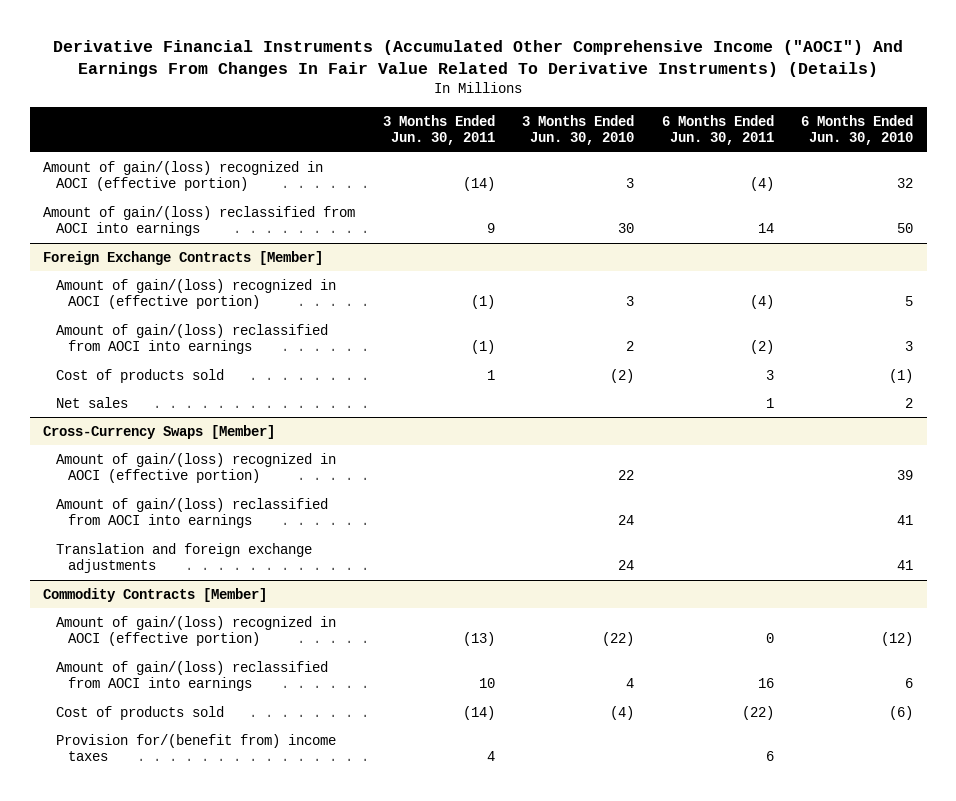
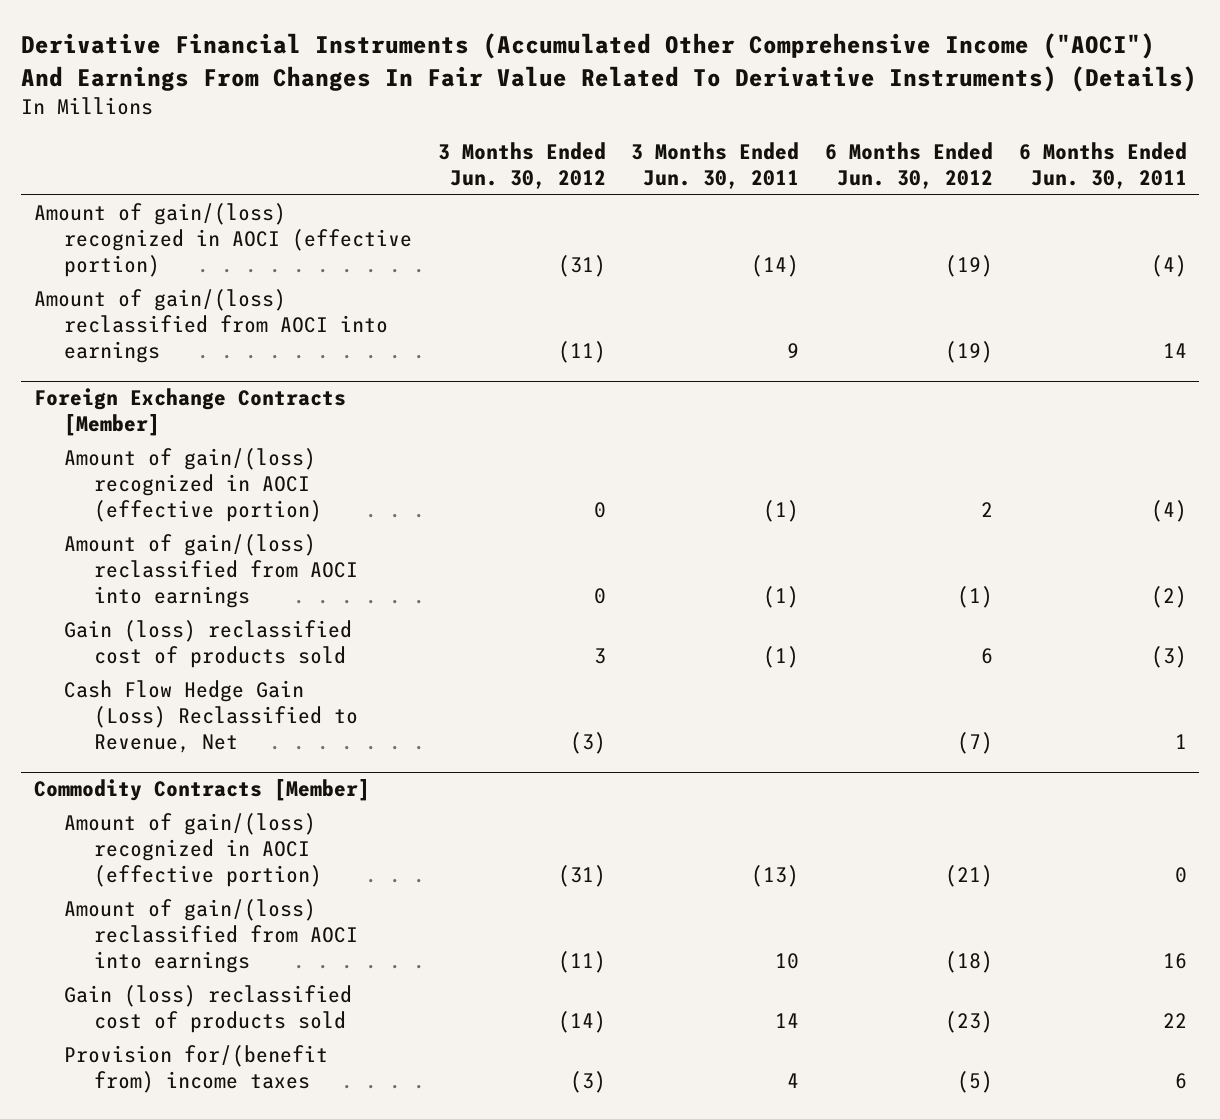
- | 3 Months Ended Jun. 30, 2011 | 3 Months Ended Jun. 30, 2010 | 6 Months Ended Jun. 30, 2011 | 6 Months Ended Jun. 30, 2010
+ | 3 Months Ended Jun. 30, 2012 | 3 Months Ended Jun. 30, 2011 | 6 Months Ended Jun. 30, 2012 | 6 Months Ended Jun. 30, 2011
@ Foreign Exchange Contracts [Member]
- Cost of products sold | 1 | (2) | 3 | (1)
- Net sales | | | 1 | 2
- Cross-Currency Swaps [Member]
- Amount of gain/(loss) recognized in AOCI (effective portion) | | 22 | | 39
- Amount of gain/(loss) reclassified from AOCI into earnings | | 24 | | 41
- Translation and foreign exchange adjustments | | 24 | | 41
@ Foreign Exchange Contracts [Member]
+ Gain (loss) reclassified cost of products sold | 3 | (1) | 6 | (3)
+ Cash Flow Hedge Gain (Loss) Reclassified to Revenue, Net | (3) | | (7) | 1
@ Commodity Contracts [Member]
- Cost of products sold | (14) | (4) | (22) | (6)
+ Gain (loss) reclassified cost of products sold | (14) | 14 | (23) | 22

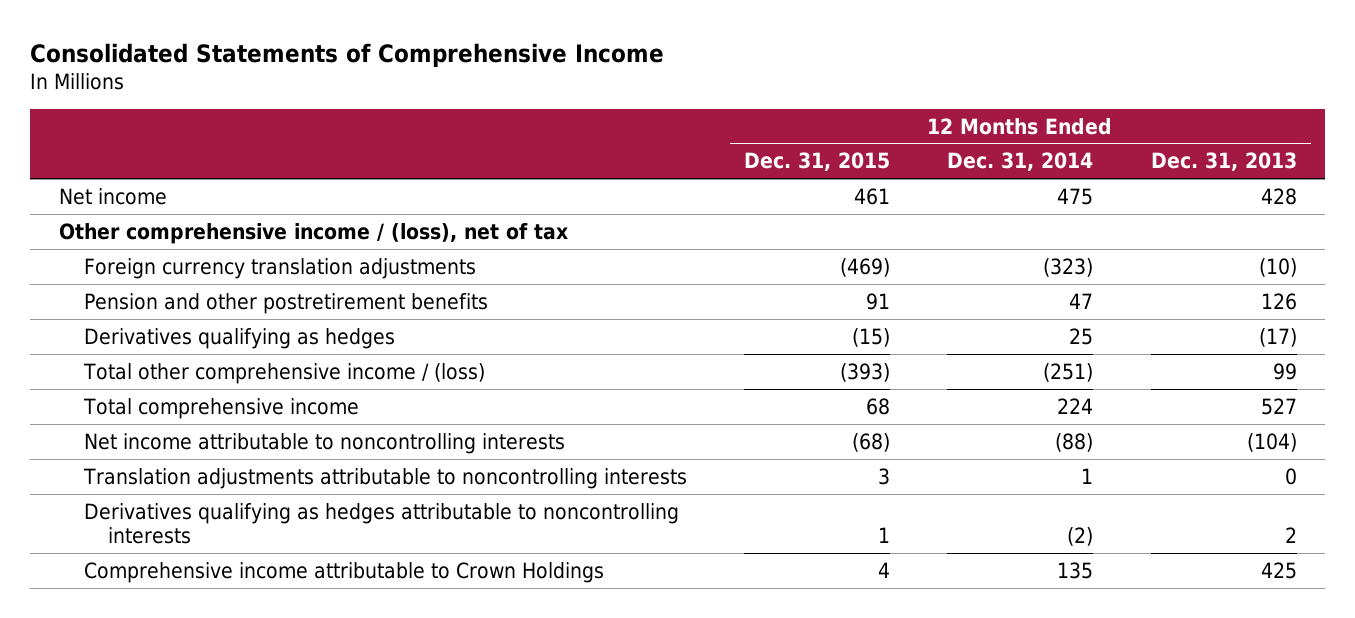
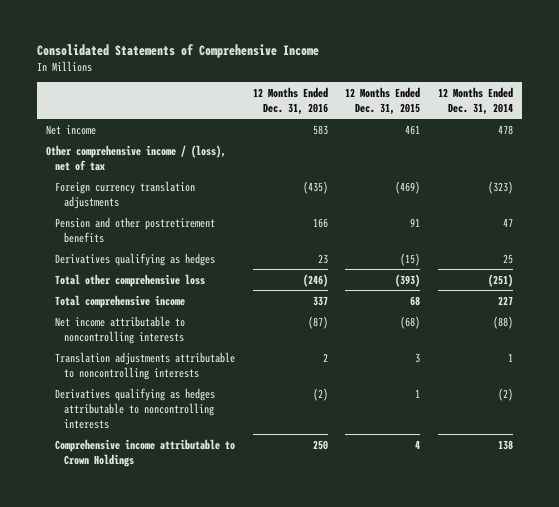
- | 12 Months Ended Dec. 31, 2015 | 12 Months Ended Dec. 31, 2014 | 12 Months Ended Dec. 31, 2013
+ | 12 Months Ended Dec. 31, 2016 | 12 Months Ended Dec. 31, 2015 | 12 Months Ended Dec. 31, 2014
- Net income | 461 | 475 | 428
+ Net income | 583 | 461 | 478
- Total other comprehensive income / (loss) | (393) | (251) | 99
- Total comprehensive income | 68 | 224 | 527
+ Total other comprehensive loss | (246) | (393) | (251)
+ Total comprehensive income | 337 | 68 | 227
- Comprehensive income attributable to Crown Holdings | 4 | 135 | 425
+ Comprehensive income attributable to Crown Holdings | 250 | 4 | 138

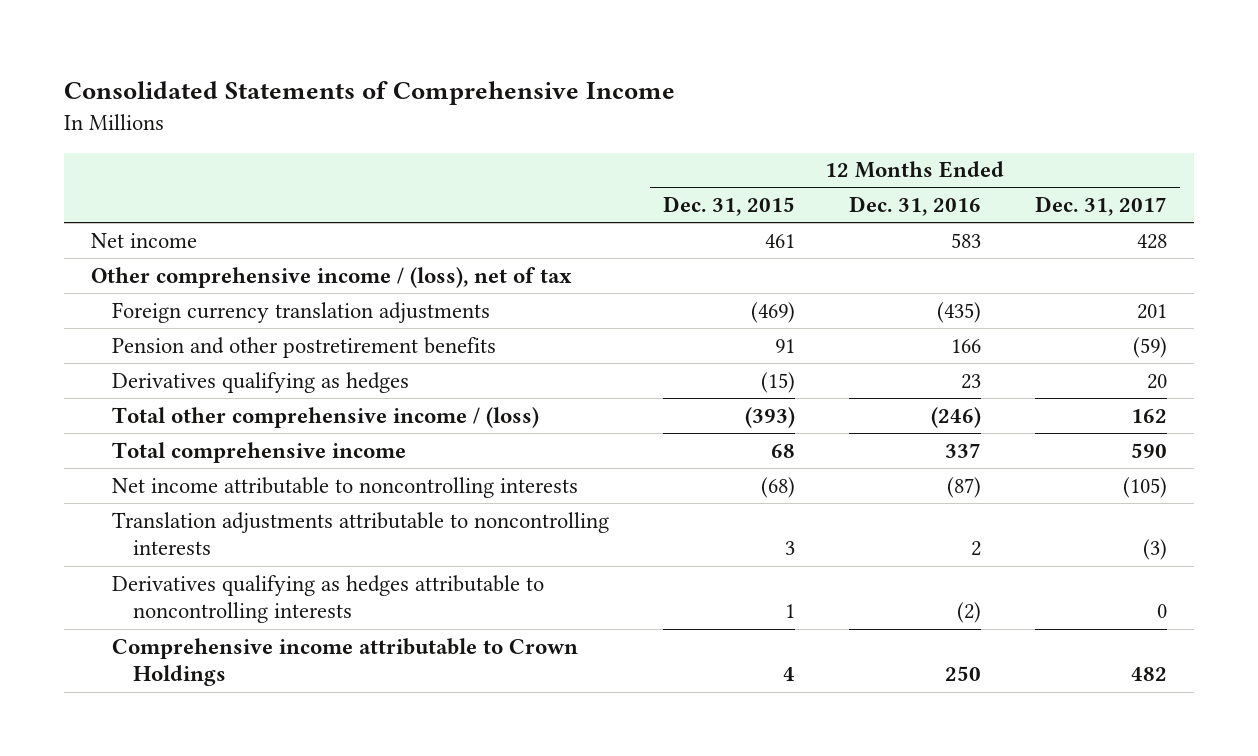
- | 12 Months Ended Dec. 31, 2016 | 12 Months Ended Dec. 31, 2015 | 12 Months Ended Dec. 31, 2014
+ | 12 Months Ended Dec. 31, 2015 | 12 Months Ended Dec. 31, 2016 | 12 Months Ended Dec. 31, 2017
- Total other comprehensive loss | (246) | (393) | (251)
+ Total other comprehensive income / (loss) | (393) | (246) | 162

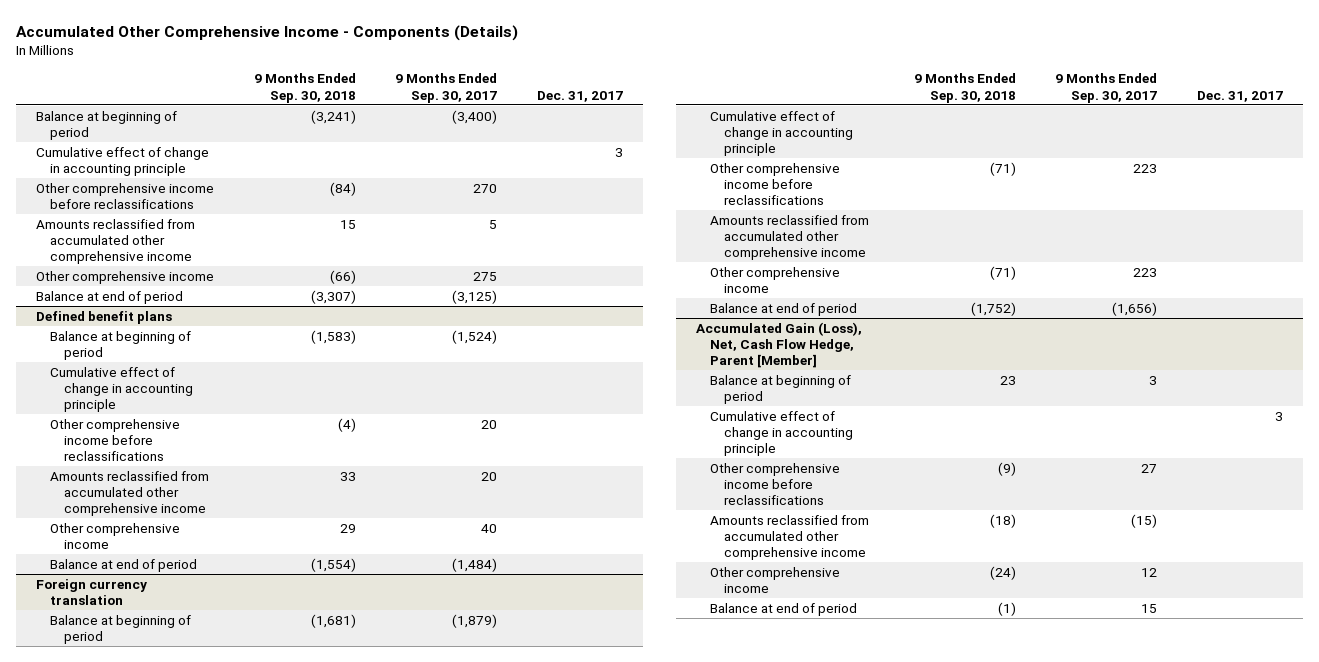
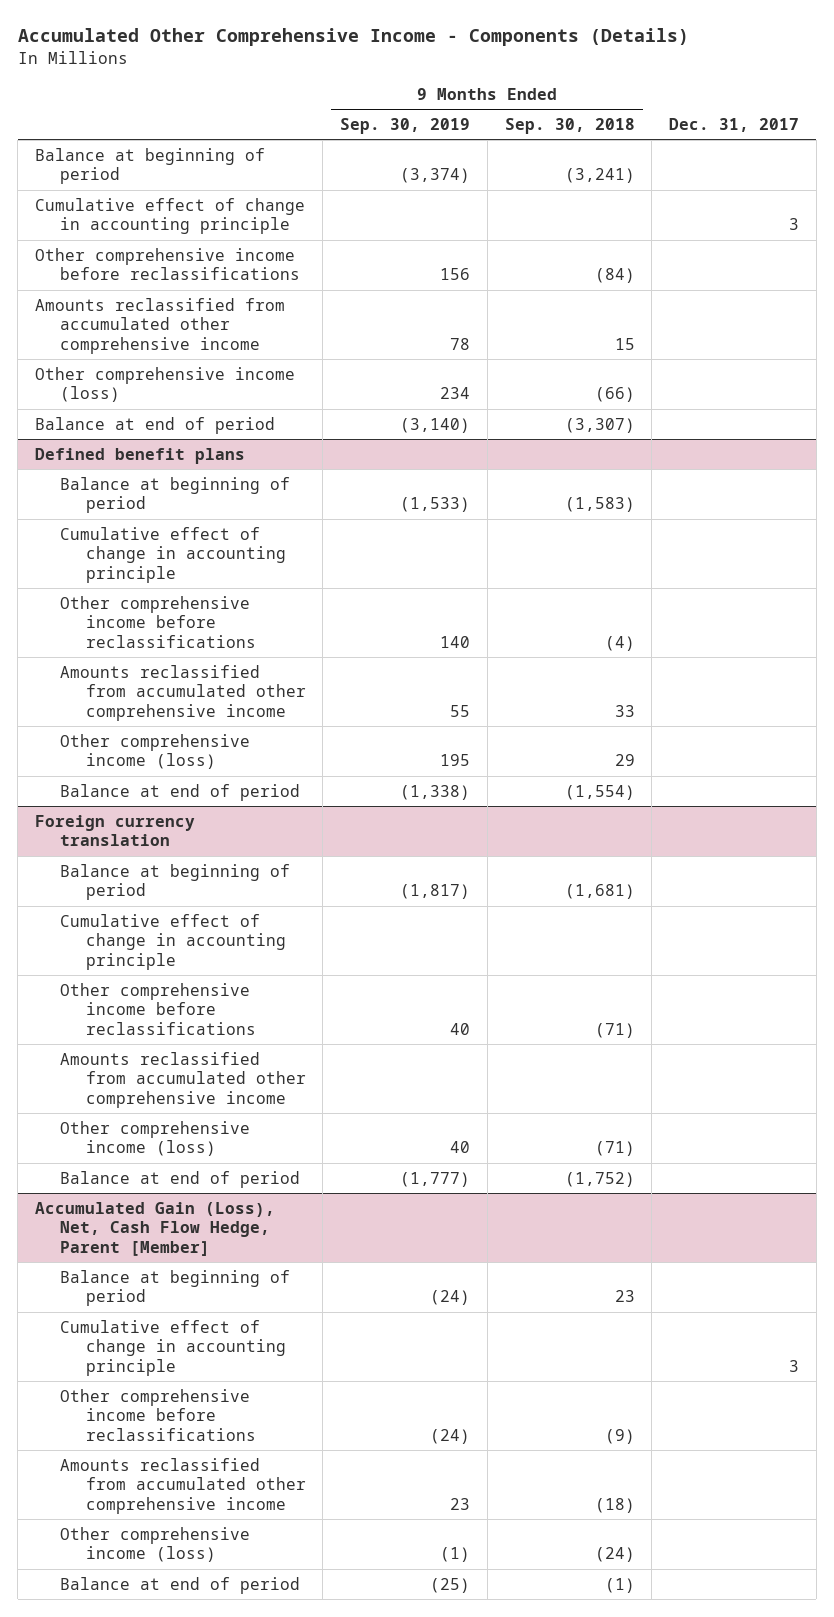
- | 9 Months Ended Sep. 30, 2018 | 9 Months Ended Sep. 30, 2017 | Dec. 31, 2017
+ | 9 Months Ended Sep. 30, 2019 | 9 Months Ended Sep. 30, 2018 | Dec. 31, 2017
- Other comprehensive income | (66) | 275 |
+ Other comprehensive income (loss) | 234 | (66) |
@ Defined benefit plans
- Other comprehensive income | 29 | 40 |
+ Other comprehensive income (loss) | 195 | 29 |
@ Foreign currency translation
- Other comprehensive income | (71) | 223 |
+ Other comprehensive income (loss) | 40 | (71) |
@ Accumulated Gain (Loss), Net, Cash Flow Hedge, Parent [Member]
- Other comprehensive income | (24) | 12 |
+ Other comprehensive income (loss) | (1) | (24) |

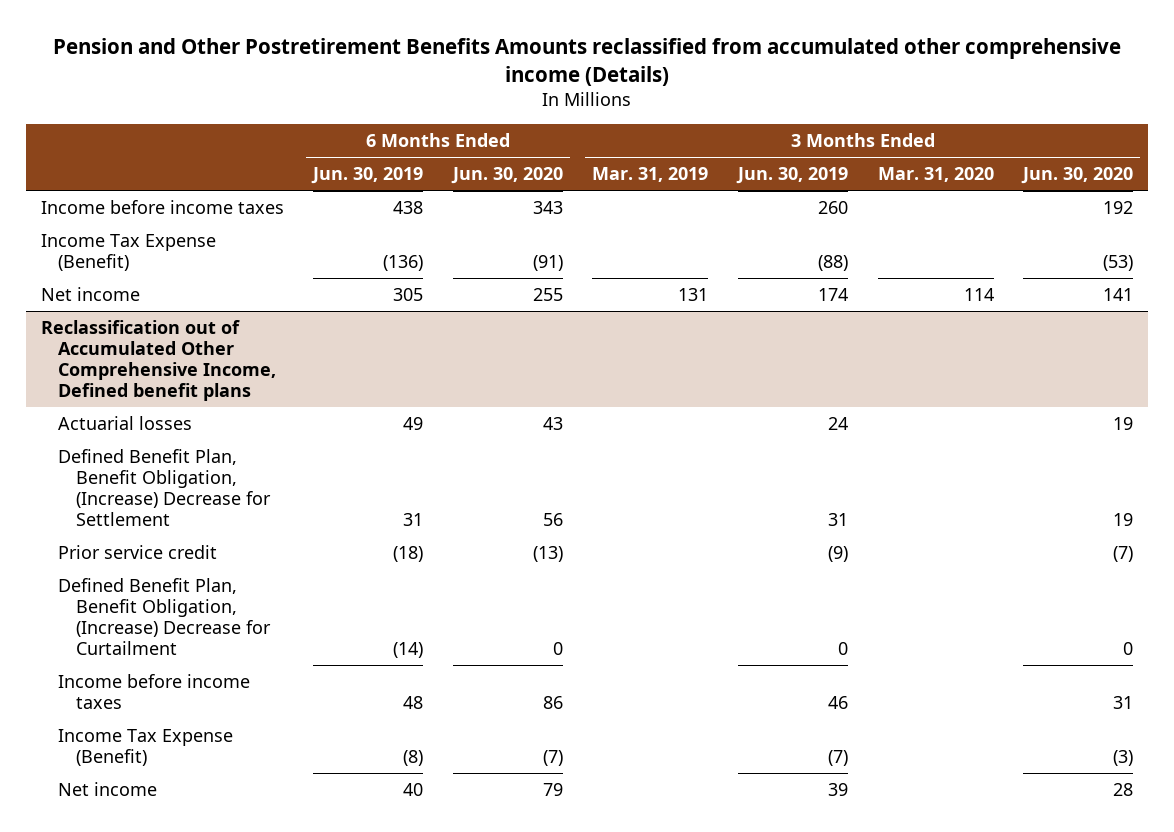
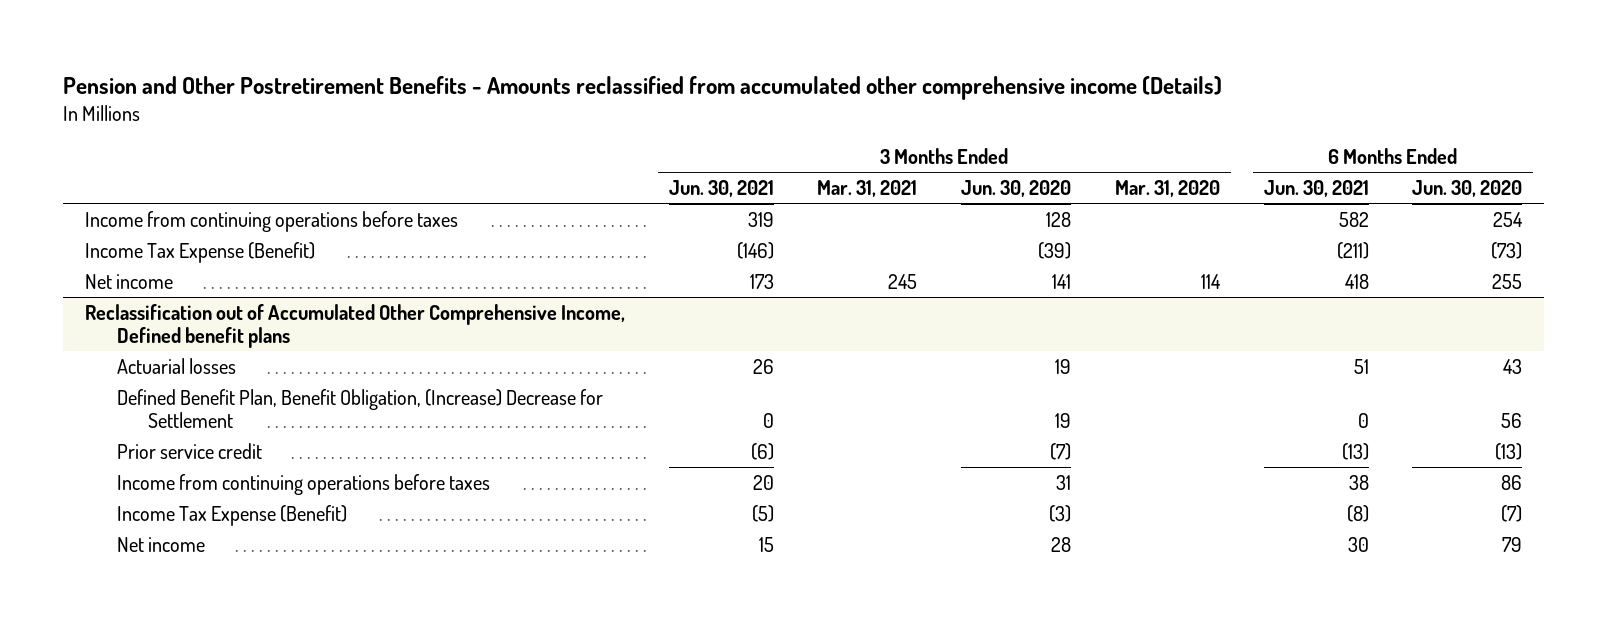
- Pension and Other Postretirement Benefits Amounts reclassified from accumulated other comprehensive income (Details)
+ Pension and Other Postretirement Benefits - Amounts reclassified from accumulated other comprehensive income (Details)
- | 6 Months Ended Jun. 30, 2019 | 6 Months Ended Jun. 30, 2020 | 3 Months Ended Mar. 31, 2019 | 3 Months Ended Jun. 30, 2019 | 3 Months Ended Mar. 31, 2020 | 3 Months Ended Jun. 30, 2020
+ | 3 Months Ended Jun. 30, 2021 | 3 Months Ended Mar. 31, 2021 | 3 Months Ended Jun. 30, 2020 | 3 Months Ended Mar. 31, 2020 | 6 Months Ended Jun. 30, 2021 | 6 Months Ended Jun. 30, 2020
- Income before income taxes | 438 | 343 | | 260 | | 192
- Income Tax Expense (Benefit) | (136) | (91) | | (88) | | (53)
+ Income from continuing operations before taxes | 319 | | 128 | | 582 | 254
+ Income Tax Expense (Benefit) | (146) | | (39) | | (211) | (73)
@ Reclassification out of Accumulated Other Comprehensive Income, Defined benefit plans
- Defined Benefit Plan, Benefit Obligation, (Increase) Decrease for Curtailment | (14) | 0 | | 0 | | 0
- Income before income taxes | 48 | 86 | | 46 | | 31
+ Income from continuing operations before taxes | 20 | | 31 | | 38 | 86

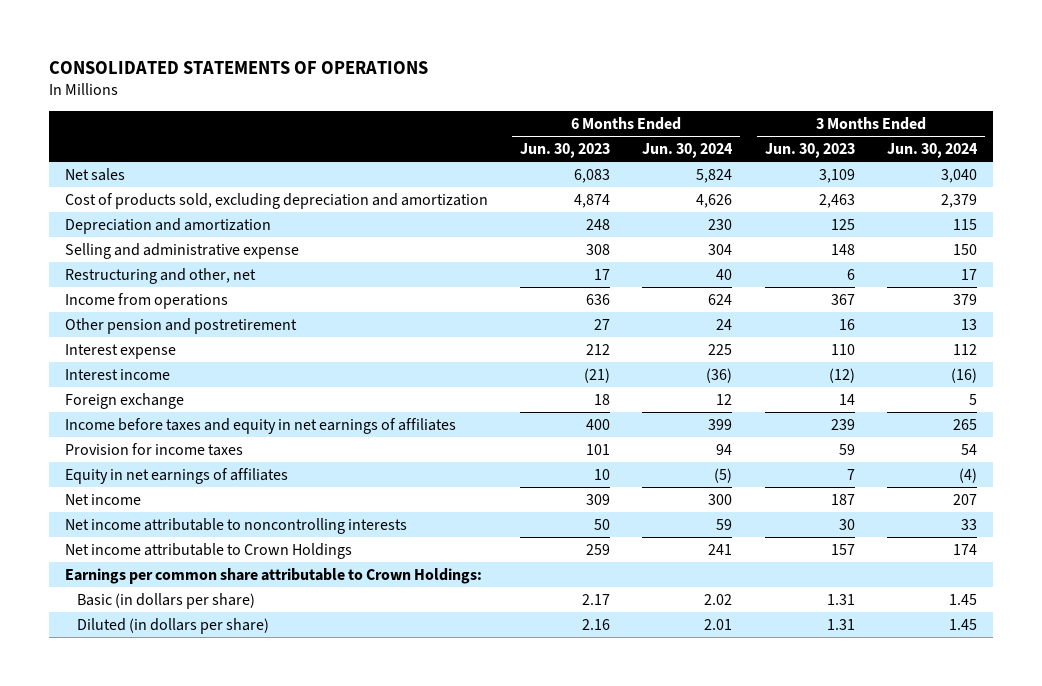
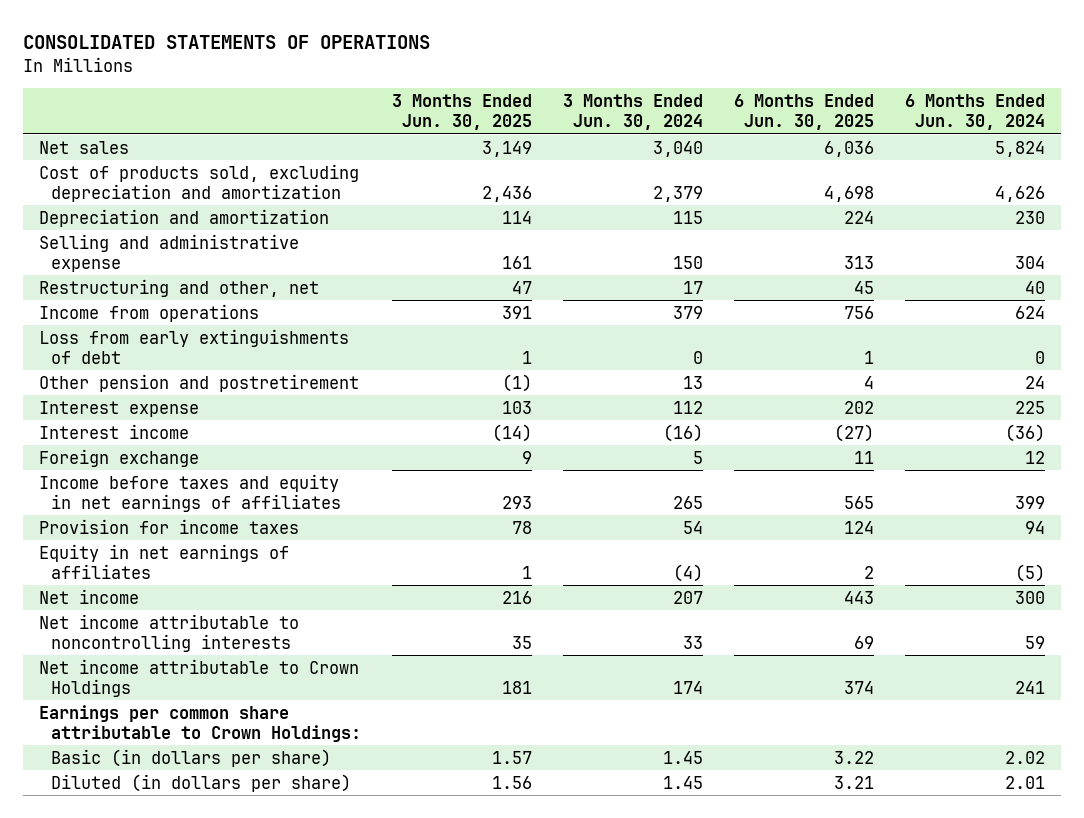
- | 6 Months Ended Jun. 30, 2023 | 6 Months Ended Jun. 30, 2024 | 3 Months Ended Jun. 30, 2023 | 3 Months Ended Jun. 30, 2024
+ | 3 Months Ended Jun. 30, 2025 | 3 Months Ended Jun. 30, 2024 | 6 Months Ended Jun. 30, 2025 | 6 Months Ended Jun. 30, 2024
+ Loss from early extinguishments of debt | 1 | 0 | 1 | 0

